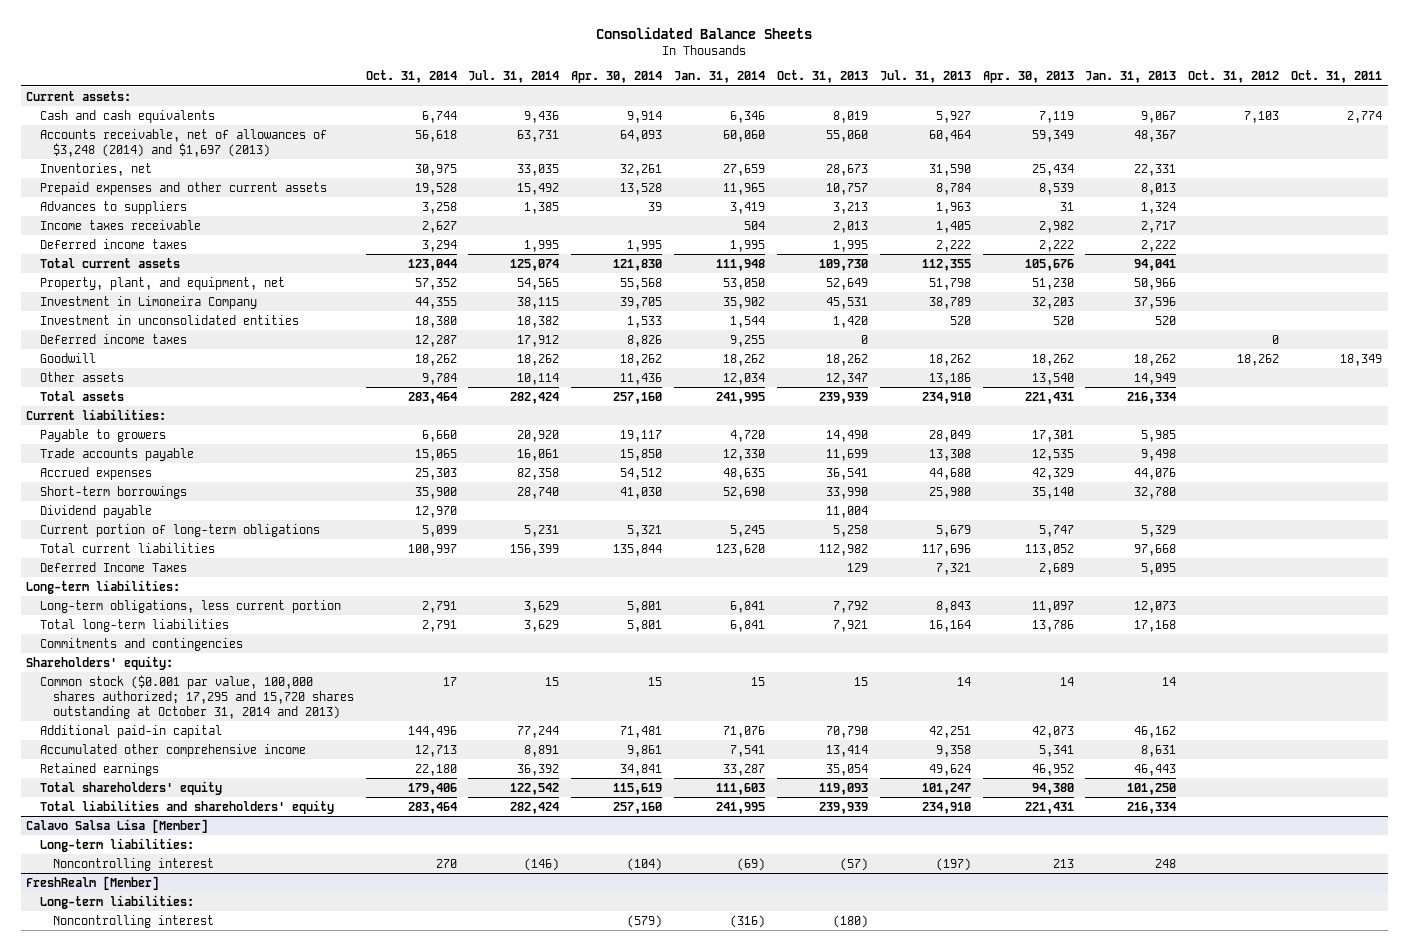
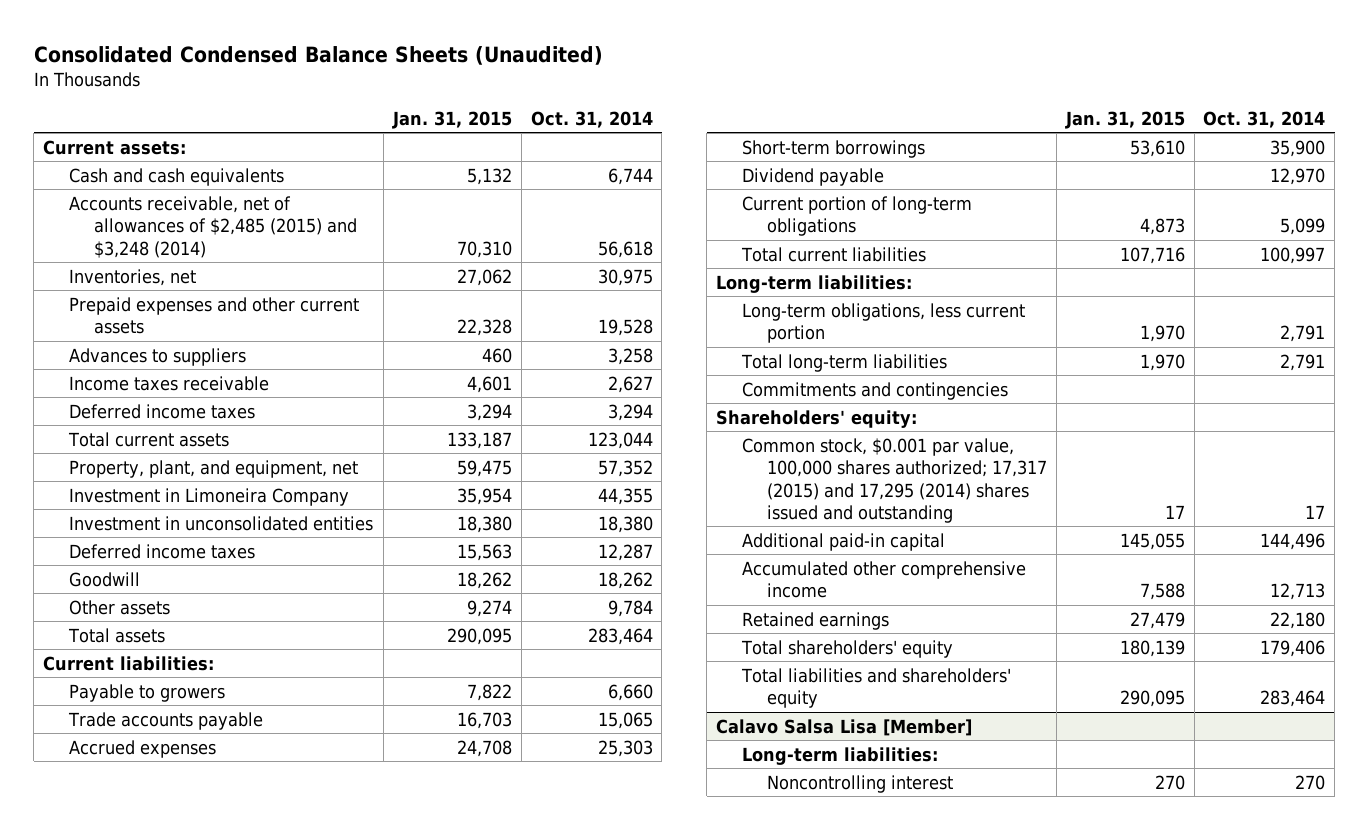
- Consolidated Balance Sheets
+ Consolidated Condensed Balance Sheets (Unaudited)
- | Oct. 31, 2014 | Jul. 31, 2014 | Apr. 30, 2014 | Jan. 31, 2014 | Oct. 31, 2013 | Jul. 31, 2013 | Apr. 30, 2013 | Jan. 31, 2013 | Oct. 31, 2012 | Oct. 31, 2011
+ | Jan. 31, 2015 | Oct. 31, 2014
- Accounts receivable, net of allowances of $3,248 (2014) and $1,697 (2013) | 56,618 | 63,731 | 64,093 | 60,060 | 55,060 | 60,464 | 59,349 | 48,367 | |
+ Accounts receivable, net of allowances of $2,485 (2015) and $3,248 (2014) | 70,310 | 56,618
- Deferred Income Taxes | | | | | 129 | 7,321 | 2,689 | 5,095 | |
- Common stock ($0.001 par value, 100,000 shares authorized; 17,295 and 15,720 shares outstanding at October 31, 2014 and 2013) | 17 | 15 | 15 | 15 | 15 | 14 | 14 | 14 | |
+ Common stock, $0.001 par value, 100,000 shares authorized; 17,317 (2015) and 17,295 (2014) shares issued and outstanding | 17 | 17
- FreshRealm [Member]
- Long-term liabilities:
- Noncontrolling interest | | | (579) | (316) | (180) | | | | |

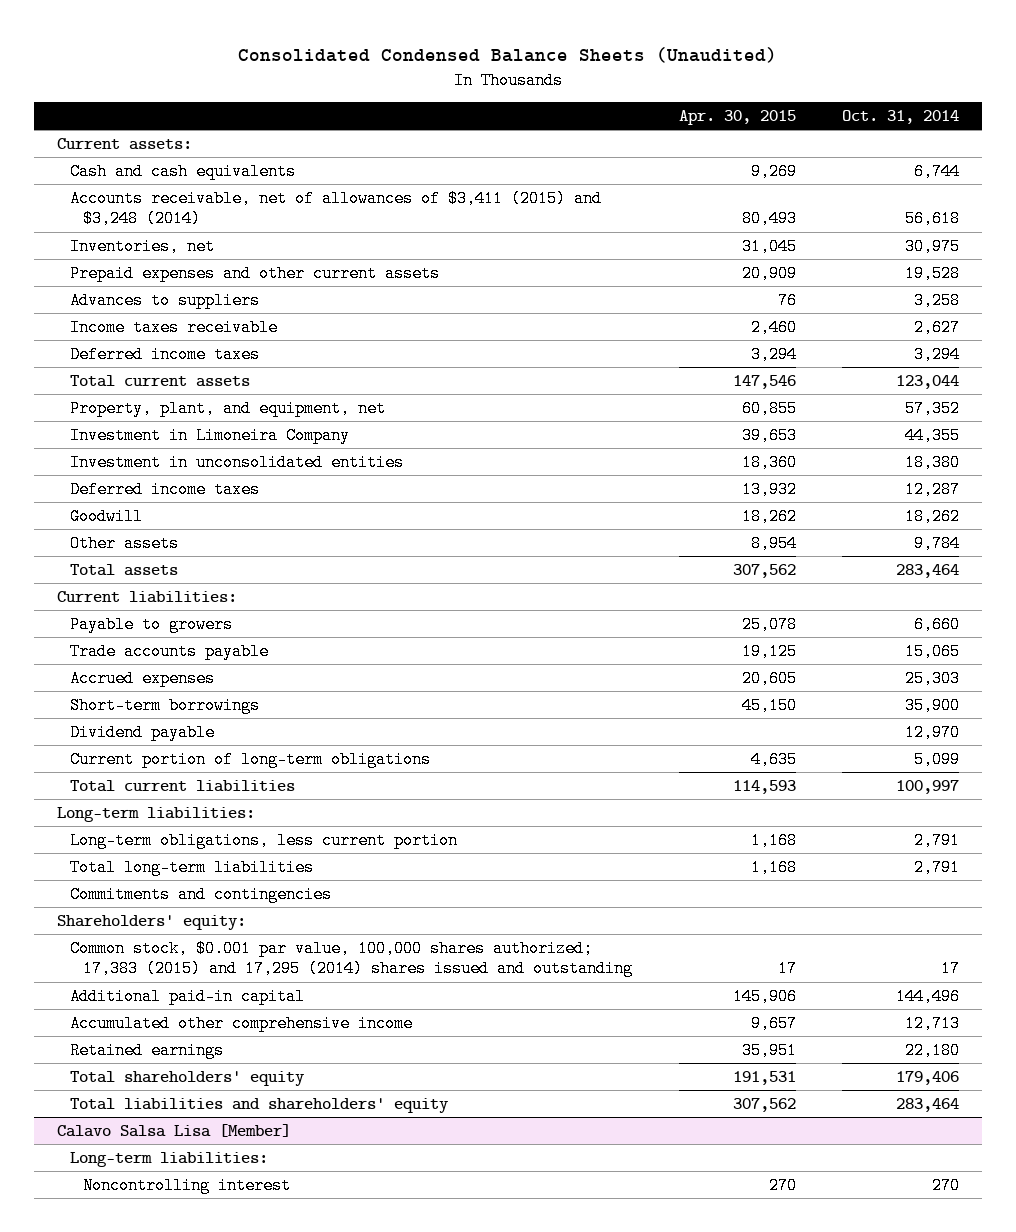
- | Jan. 31, 2015 | Oct. 31, 2014
+ | Apr. 30, 2015 | Oct. 31, 2014
- Accounts receivable, net of allowances of $2,485 (2015) and $3,248 (2014) | 70,310 | 56,618
+ Accounts receivable, net of allowances of $3,411 (2015) and $3,248 (2014) | 80,493 | 56,618
- Common stock, $0.001 par value, 100,000 shares authorized; 17,317 (2015) and 17,295 (2014) shares issued and outstanding | 17 | 17
+ Common stock, $0.001 par value, 100,000 shares authorized; 17,383 (2015) and 17,295 (2014) shares issued and outstanding | 17 | 17

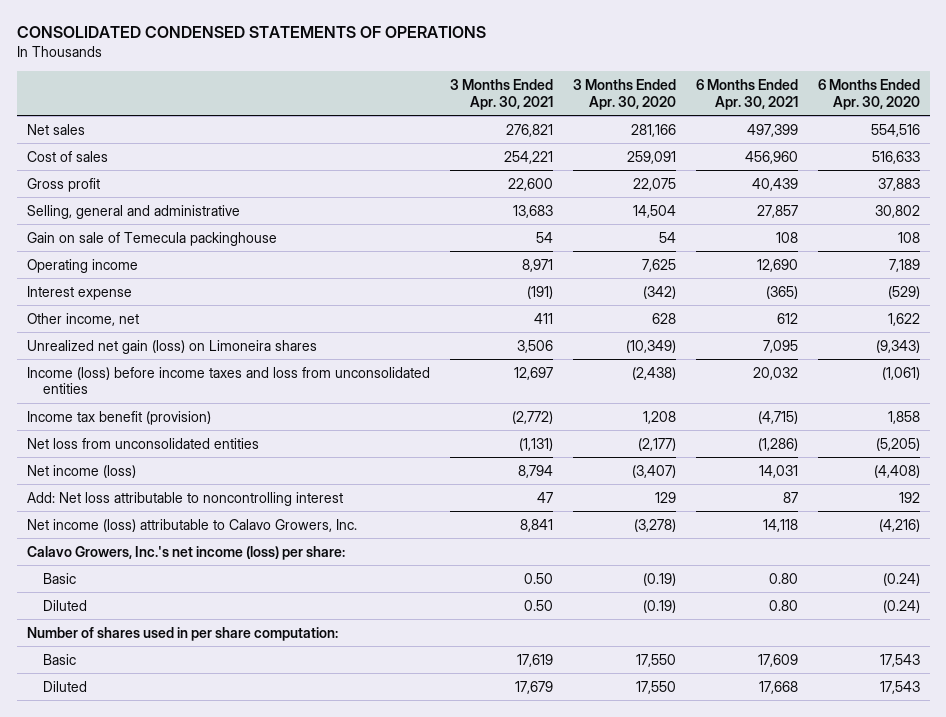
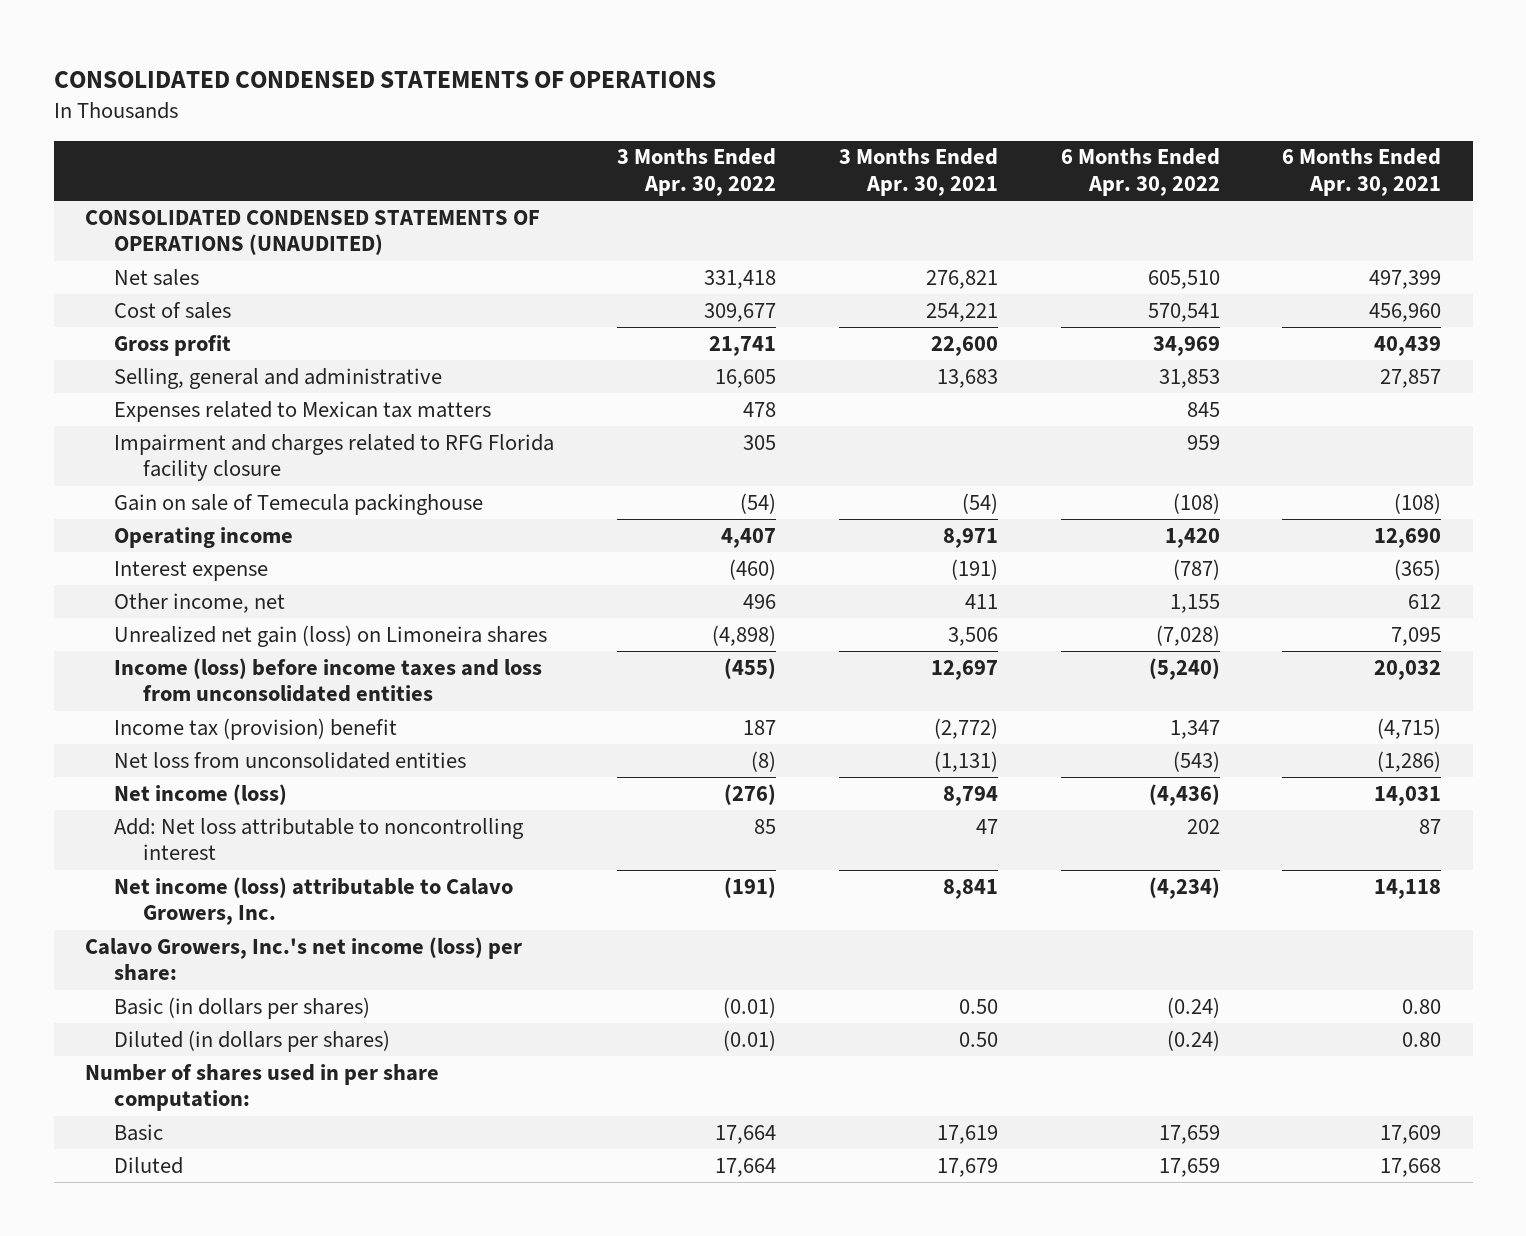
- | 3 Months Ended Apr. 30, 2021 | 3 Months Ended Apr. 30, 2020 | 6 Months Ended Apr. 30, 2021 | 6 Months Ended Apr. 30, 2020
+ | 3 Months Ended Apr. 30, 2022 | 3 Months Ended Apr. 30, 2021 | 6 Months Ended Apr. 30, 2022 | 6 Months Ended Apr. 30, 2021
+ CONSOLIDATED CONDENSED STATEMENTS OF OPERATIONS (UNAUDITED)
- Gain on sale of Temecula packinghouse | 54 | 54 | 108 | 108
+ Expenses related to Mexican tax matters | 478 | | 845 |
+ Impairment and charges related to RFG Florida facility closure | 305 | | 959 |
+ Gain on sale of Temecula packinghouse | (54) | (54) | (108) | (108)
- Income tax benefit (provision) | (2,772) | 1,208 | (4,715) | 1,858
+ Income tax (provision) benefit | 187 | (2,772) | 1,347 | (4,715)
- Basic | 0.50 | (0.19) | 0.80 | (0.24)
- Diluted | 0.50 | (0.19) | 0.80 | (0.24)
+ Basic (in dollars per shares) | (0.01) | 0.50 | (0.24) | 0.80
+ Diluted (in dollars per shares) | (0.01) | 0.50 | (0.24) | 0.80

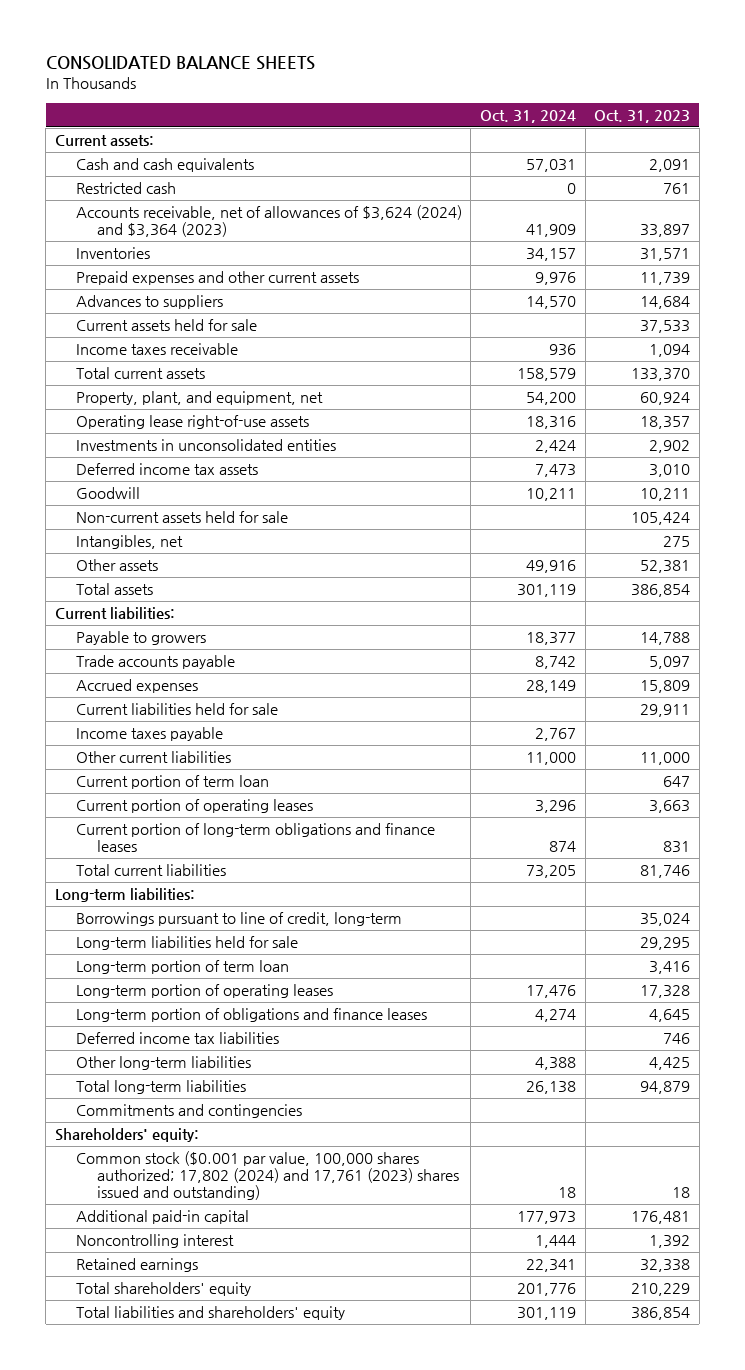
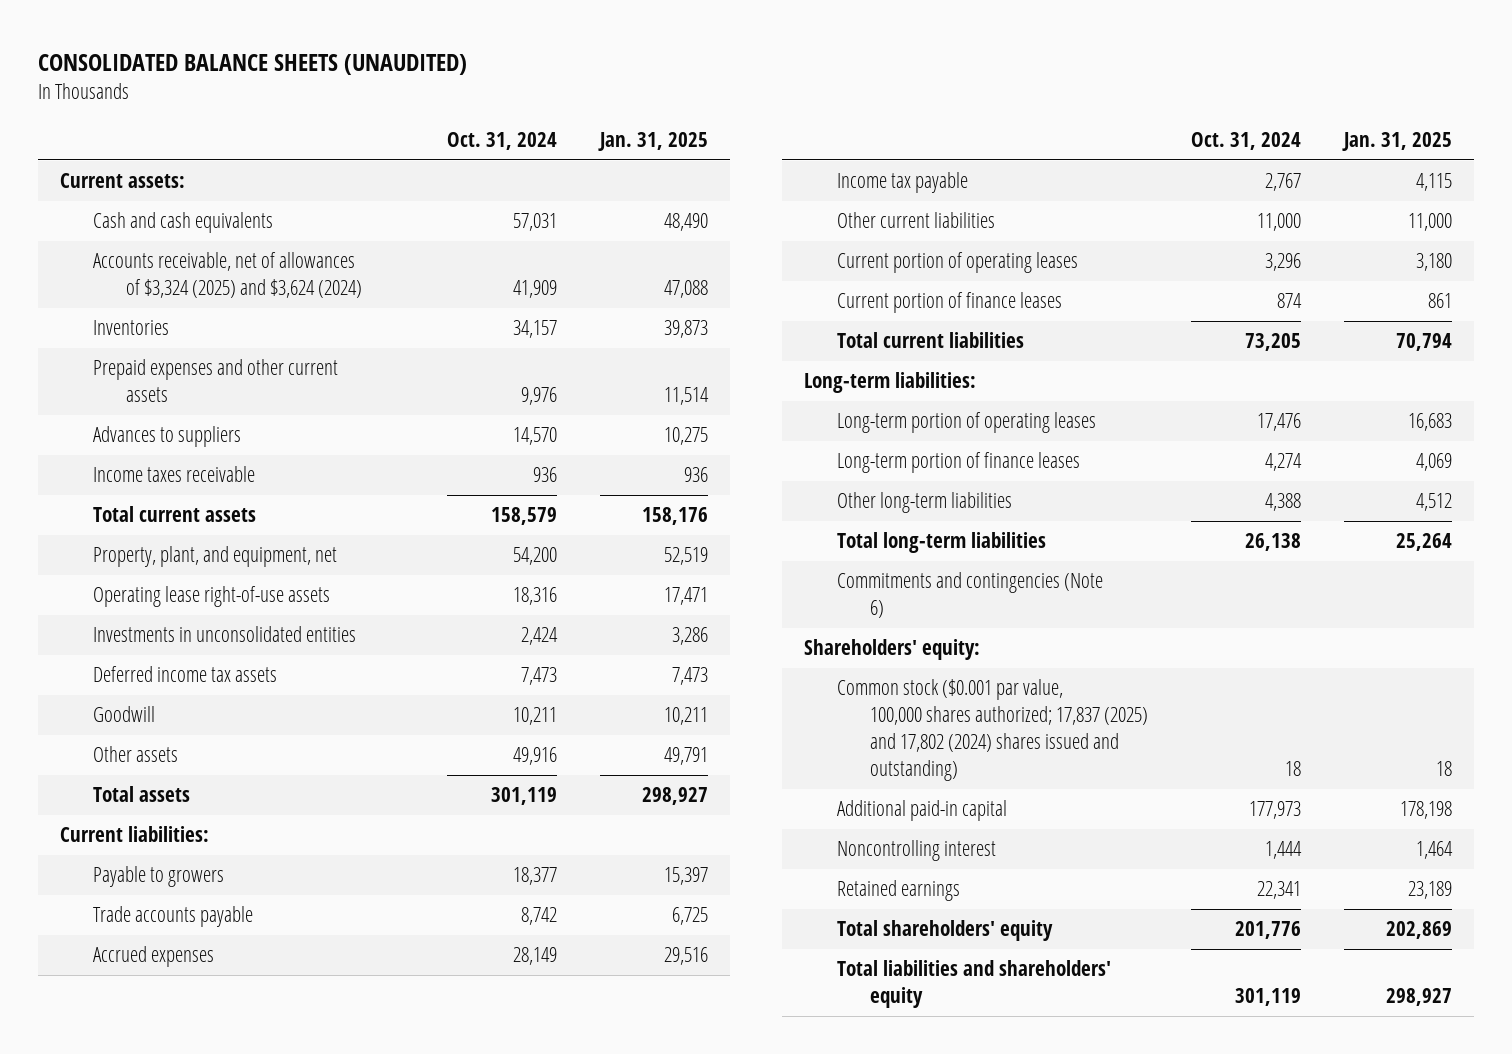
- CONSOLIDATED BALANCE SHEETS
+ CONSOLIDATED BALANCE SHEETS (UNAUDITED)
- | Oct. 31, 2024 | Oct. 31, 2023
+ | Oct. 31, 2024 | Jan. 31, 2025
- Restricted cash | 0 | 761
- Accounts receivable, net of allowances of $3,624 (2024) and $3,364 (2023) | 41,909 | 33,897
+ Accounts receivable, net of allowances of $3,324 (2025) and $3,624 (2024) | 41,909 | 47,088
- Current assets held for sale | | 37,533
- Non-current assets held for sale | | 105,424
- Intangibles, net | | 275
- Current liabilities held for sale | | 29,911
- Income taxes payable | 2,767 |
+ Income tax payable | 2,767 | 4,115
- Current portion of term loan | | 647
- Current portion of long-term obligations and finance leases | 874 | 831
+ Current portion of finance leases | 874 | 861
- Borrowings pursuant to line of credit, long-term | | 35,024
- Long-term liabilities held for sale | | 29,295
- Long-term portion of term loan | | 3,416
- Long-term portion of obligations and finance leases | 4,274 | 4,645
- Deferred income tax liabilities | | 746
+ Long-term portion of finance leases | 4,274 | 4,069
- Commitments and contingencies
+ Commitments and contingencies (Note 6)
- Common stock ($0.001 par value, 100,000 shares authorized; 17,802 (2024) and 17,761 (2023) shares issued and outstanding) | 18 | 18
+ Common stock ($0.001 par value, 100,000 shares authorized; 17,837 (2025) and 17,802 (2024) shares issued and outstanding) | 18 | 18

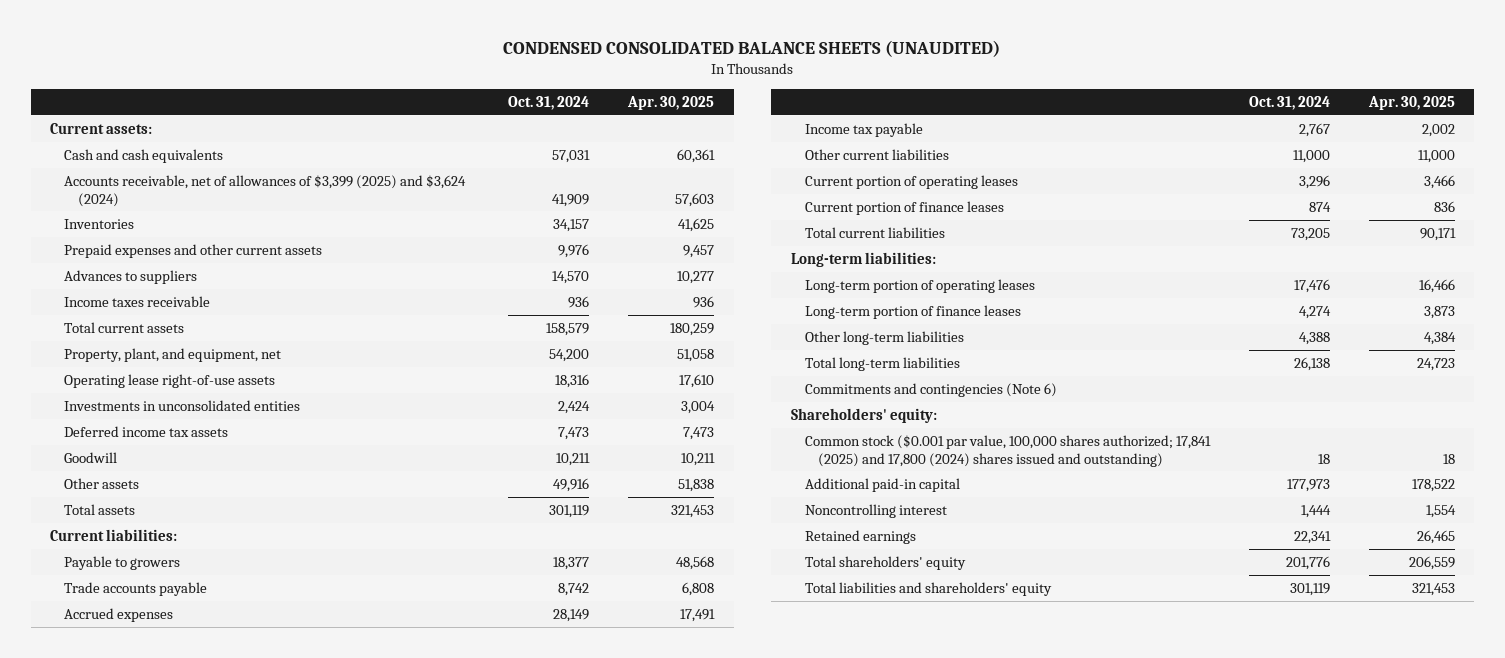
- CONSOLIDATED BALANCE SHEETS (UNAUDITED)
+ CONDENSED CONSOLIDATED BALANCE SHEETS (UNAUDITED)
- | Oct. 31, 2024 | Jan. 31, 2025
+ | Oct. 31, 2024 | Apr. 30, 2025
- Accounts receivable, net of allowances of $3,324 (2025) and $3,624 (2024) | 41,909 | 47,088
+ Accounts receivable, net of allowances of $3,399 (2025) and $3,624 (2024) | 41,909 | 57,603
- Common stock ($0.001 par value, 100,000 shares authorized; 17,837 (2025) and 17,802 (2024) shares issued and outstanding) | 18 | 18
+ Common stock ($0.001 par value, 100,000 shares authorized; 17,841 (2025) and 17,800 (2024) shares issued and outstanding) | 18 | 18

